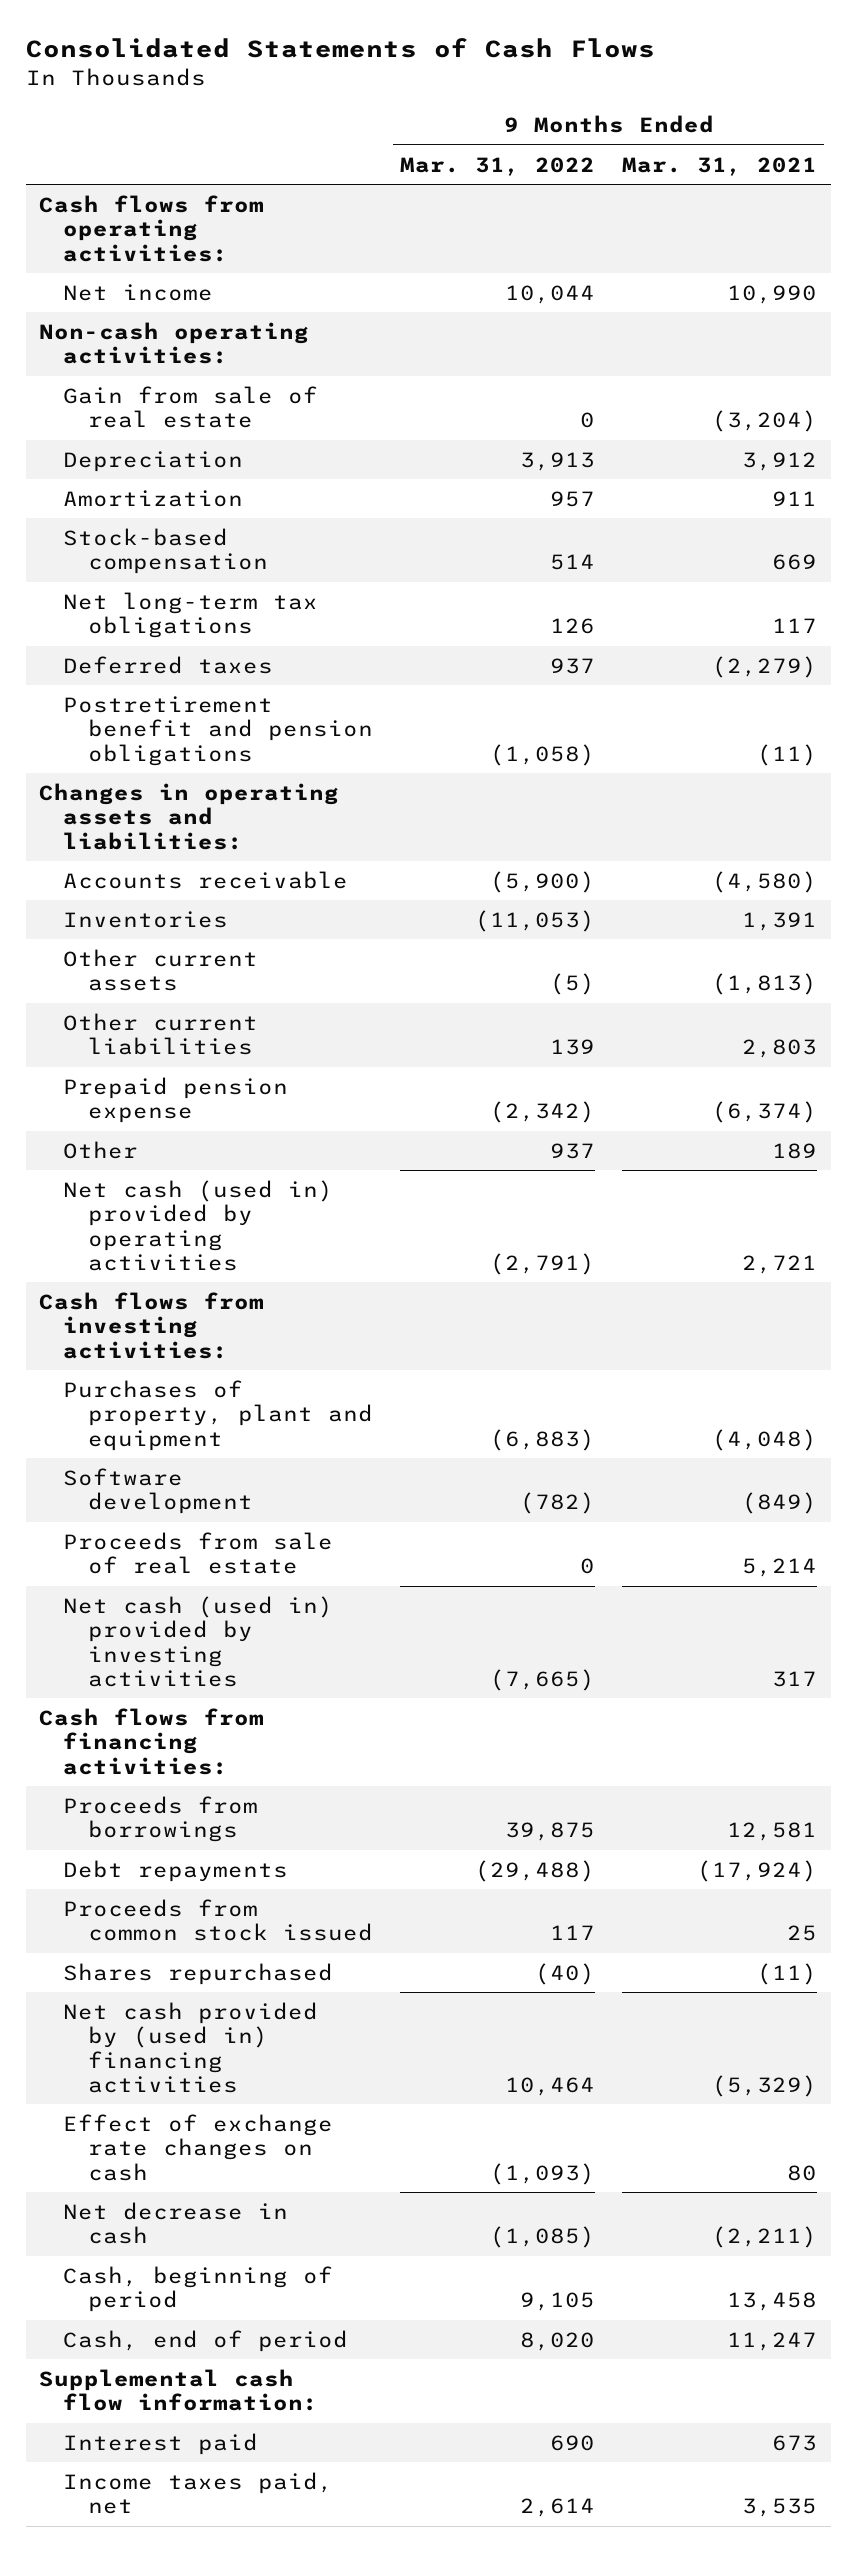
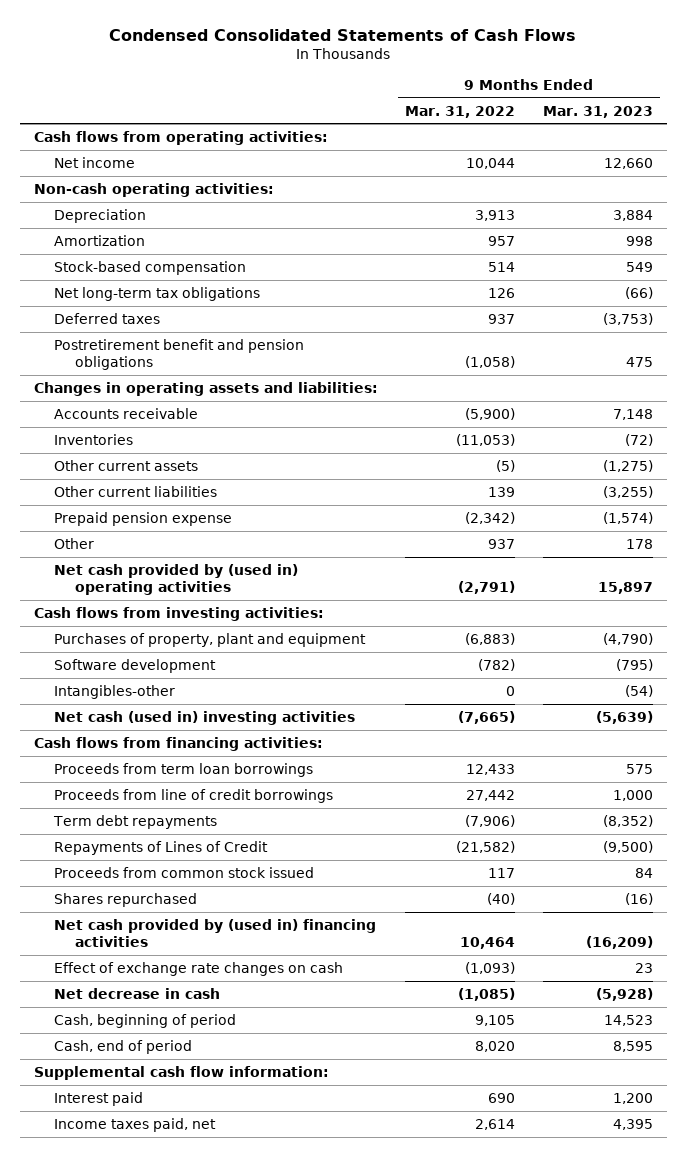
- Consolidated Statements of Cash Flows
+ Condensed Consolidated Statements of Cash Flows
- | 9 Months Ended Mar. 31, 2022 | 9 Months Ended Mar. 31, 2021
+ | 9 Months Ended Mar. 31, 2022 | 9 Months Ended Mar. 31, 2023
- Gain from sale of real estate | 0 | (3,204)
- Net cash (used in) provided by operating activities | (2,791) | 2,721
+ Net cash provided by (used in) operating activities | (2,791) | 15,897
- Proceeds from sale of real estate | 0 | 5,214
- Net cash (used in) provided by investing activities | (7,665) | 317
+ Intangibles-other | 0 | (54)
+ Net cash (used in) investing activities | (7,665) | (5,639)
- Proceeds from borrowings | 39,875 | 12,581
- Debt repayments | (29,488) | (17,924)
+ Proceeds from term loan borrowings | 12,433 | 575
+ Proceeds from line of credit borrowings | 27,442 | 1,000
+ Term debt repayments | (7,906) | (8,352)
+ Repayments of Lines of Credit | (21,582) | (9,500)

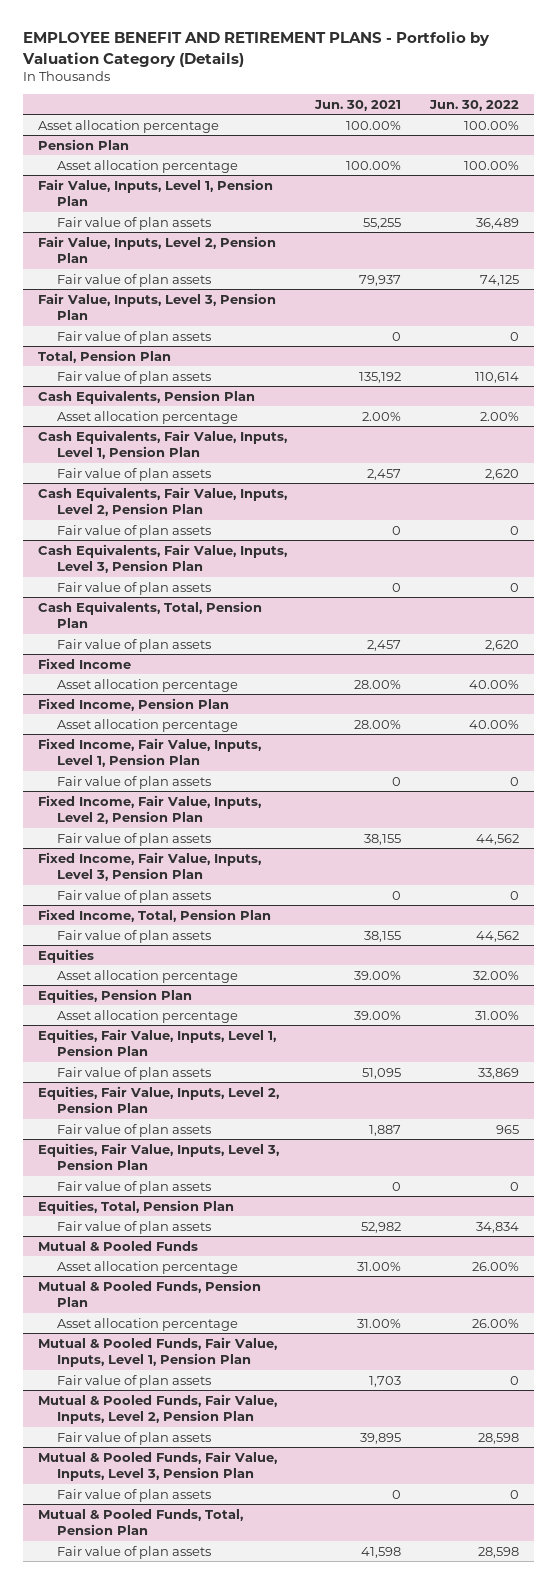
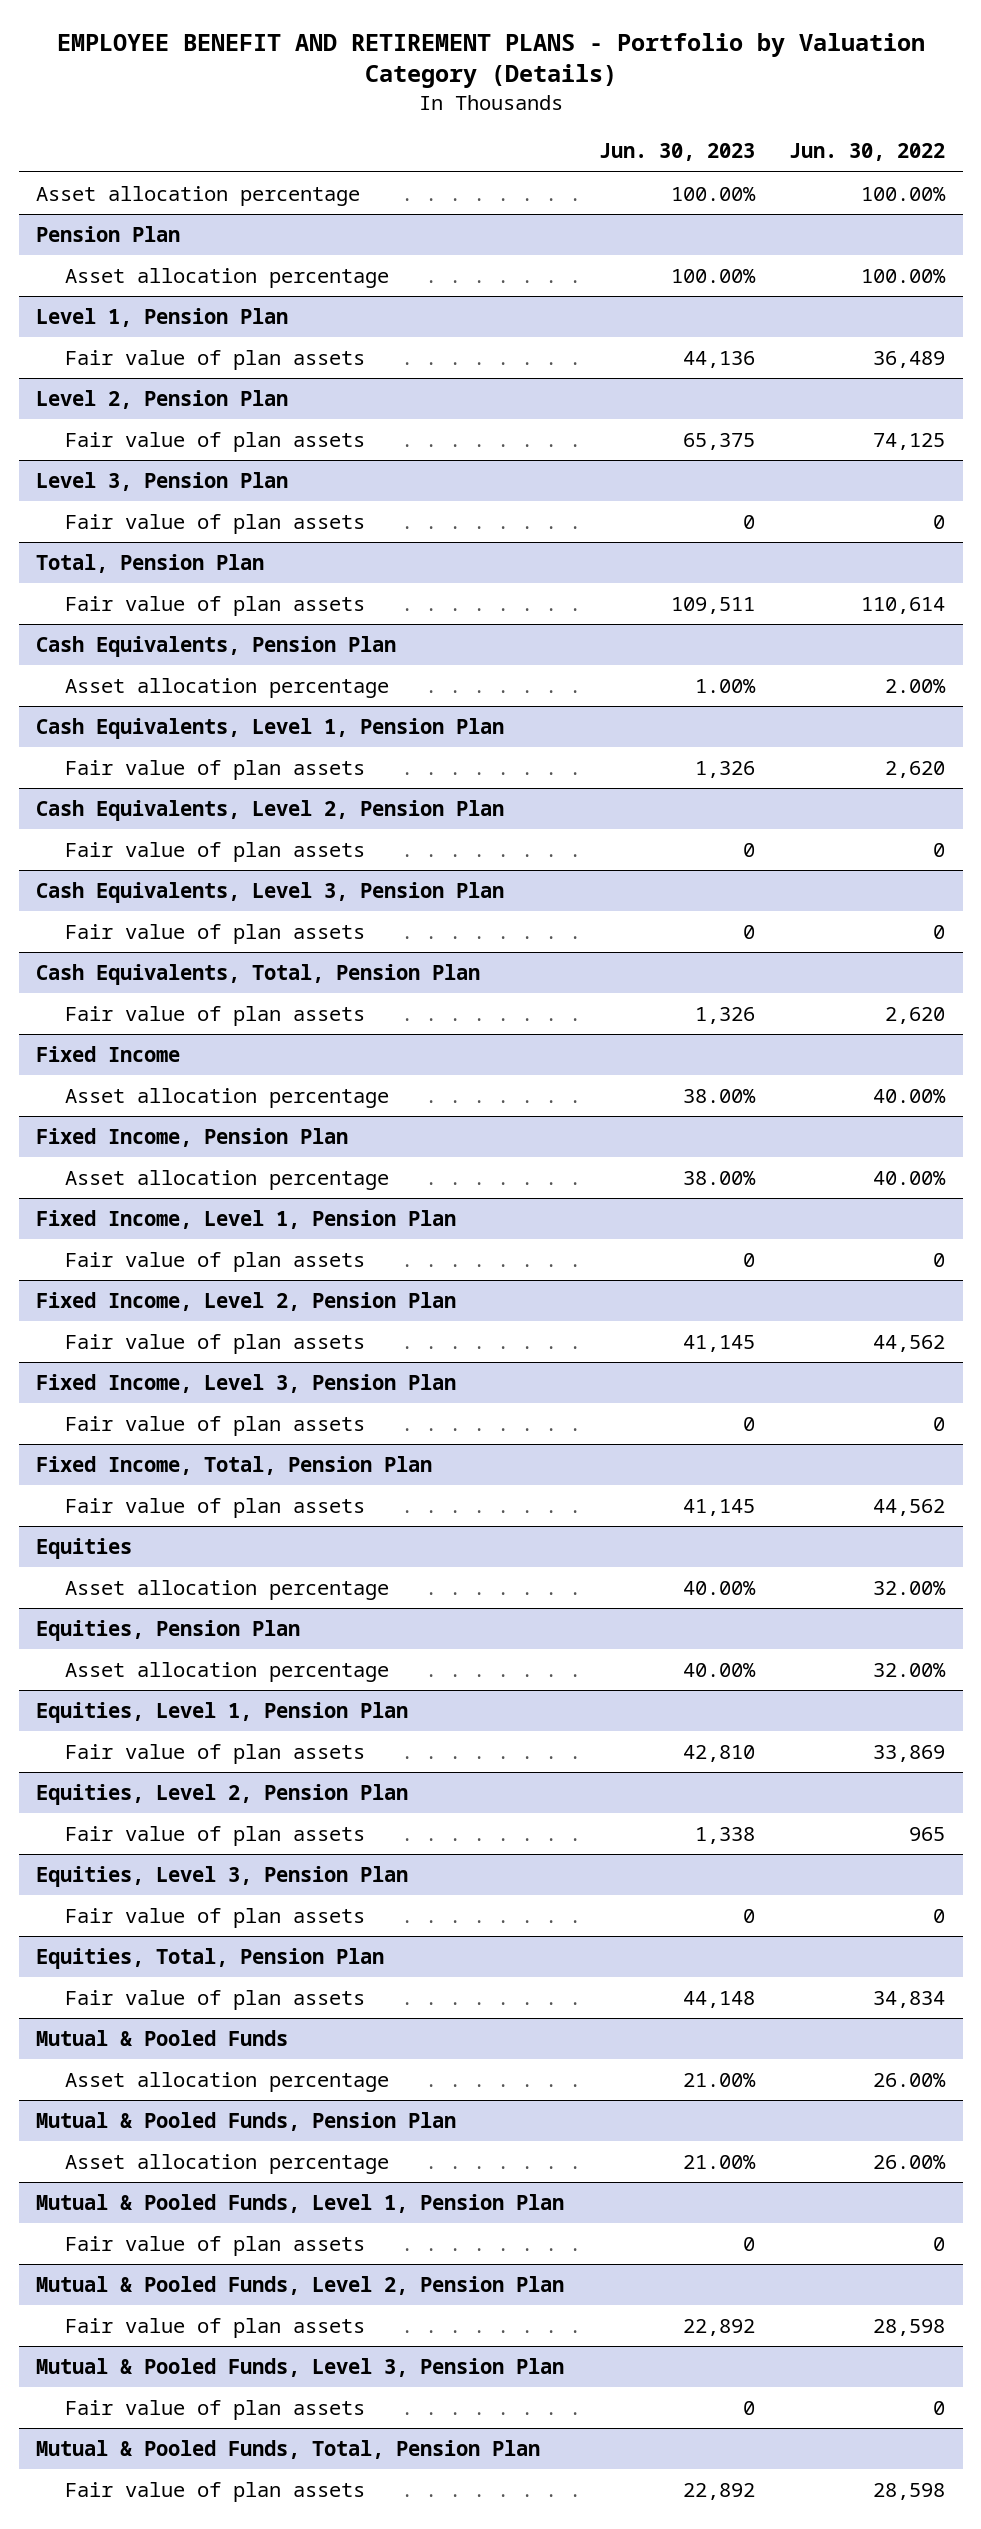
- | Jun. 30, 2021 | Jun. 30, 2022
+ | Jun. 30, 2023 | Jun. 30, 2022
- Fair Value, Inputs, Level 1, Pension Plan
+ Level 1, Pension Plan
- Fair Value, Inputs, Level 2, Pension Plan
+ Level 2, Pension Plan
- Fair Value, Inputs, Level 3, Pension Plan
+ Level 3, Pension Plan
- Cash Equivalents, Fair Value, Inputs, Level 1, Pension Plan
+ Cash Equivalents, Level 1, Pension Plan
- Cash Equivalents, Fair Value, Inputs, Level 2, Pension Plan
+ Cash Equivalents, Level 2, Pension Plan
- Cash Equivalents, Fair Value, Inputs, Level 3, Pension Plan
+ Cash Equivalents, Level 3, Pension Plan
- Fixed Income, Fair Value, Inputs, Level 1, Pension Plan
+ Fixed Income, Level 1, Pension Plan
- Fixed Income, Fair Value, Inputs, Level 2, Pension Plan
+ Fixed Income, Level 2, Pension Plan
- Fixed Income, Fair Value, Inputs, Level 3, Pension Plan
+ Fixed Income, Level 3, Pension Plan
@ Equities, Pension Plan
- Asset allocation percentage | 39.00% | 31.00%
- Equities, Fair Value, Inputs, Level 1, Pension Plan
@ Equities, Pension Plan
+ Asset allocation percentage | 40.00% | 32.00%
+ Equities, Level 1, Pension Plan
- Equities, Fair Value, Inputs, Level 2, Pension Plan
+ Equities, Level 2, Pension Plan
- Equities, Fair Value, Inputs, Level 3, Pension Plan
+ Equities, Level 3, Pension Plan
- Mutual & Pooled Funds, Fair Value, Inputs, Level 1, Pension Plan
+ Mutual & Pooled Funds, Level 1, Pension Plan
- Mutual & Pooled Funds, Fair Value, Inputs, Level 2, Pension Plan
+ Mutual & Pooled Funds, Level 2, Pension Plan
- Mutual & Pooled Funds, Fair Value, Inputs, Level 3, Pension Plan
+ Mutual & Pooled Funds, Level 3, Pension Plan

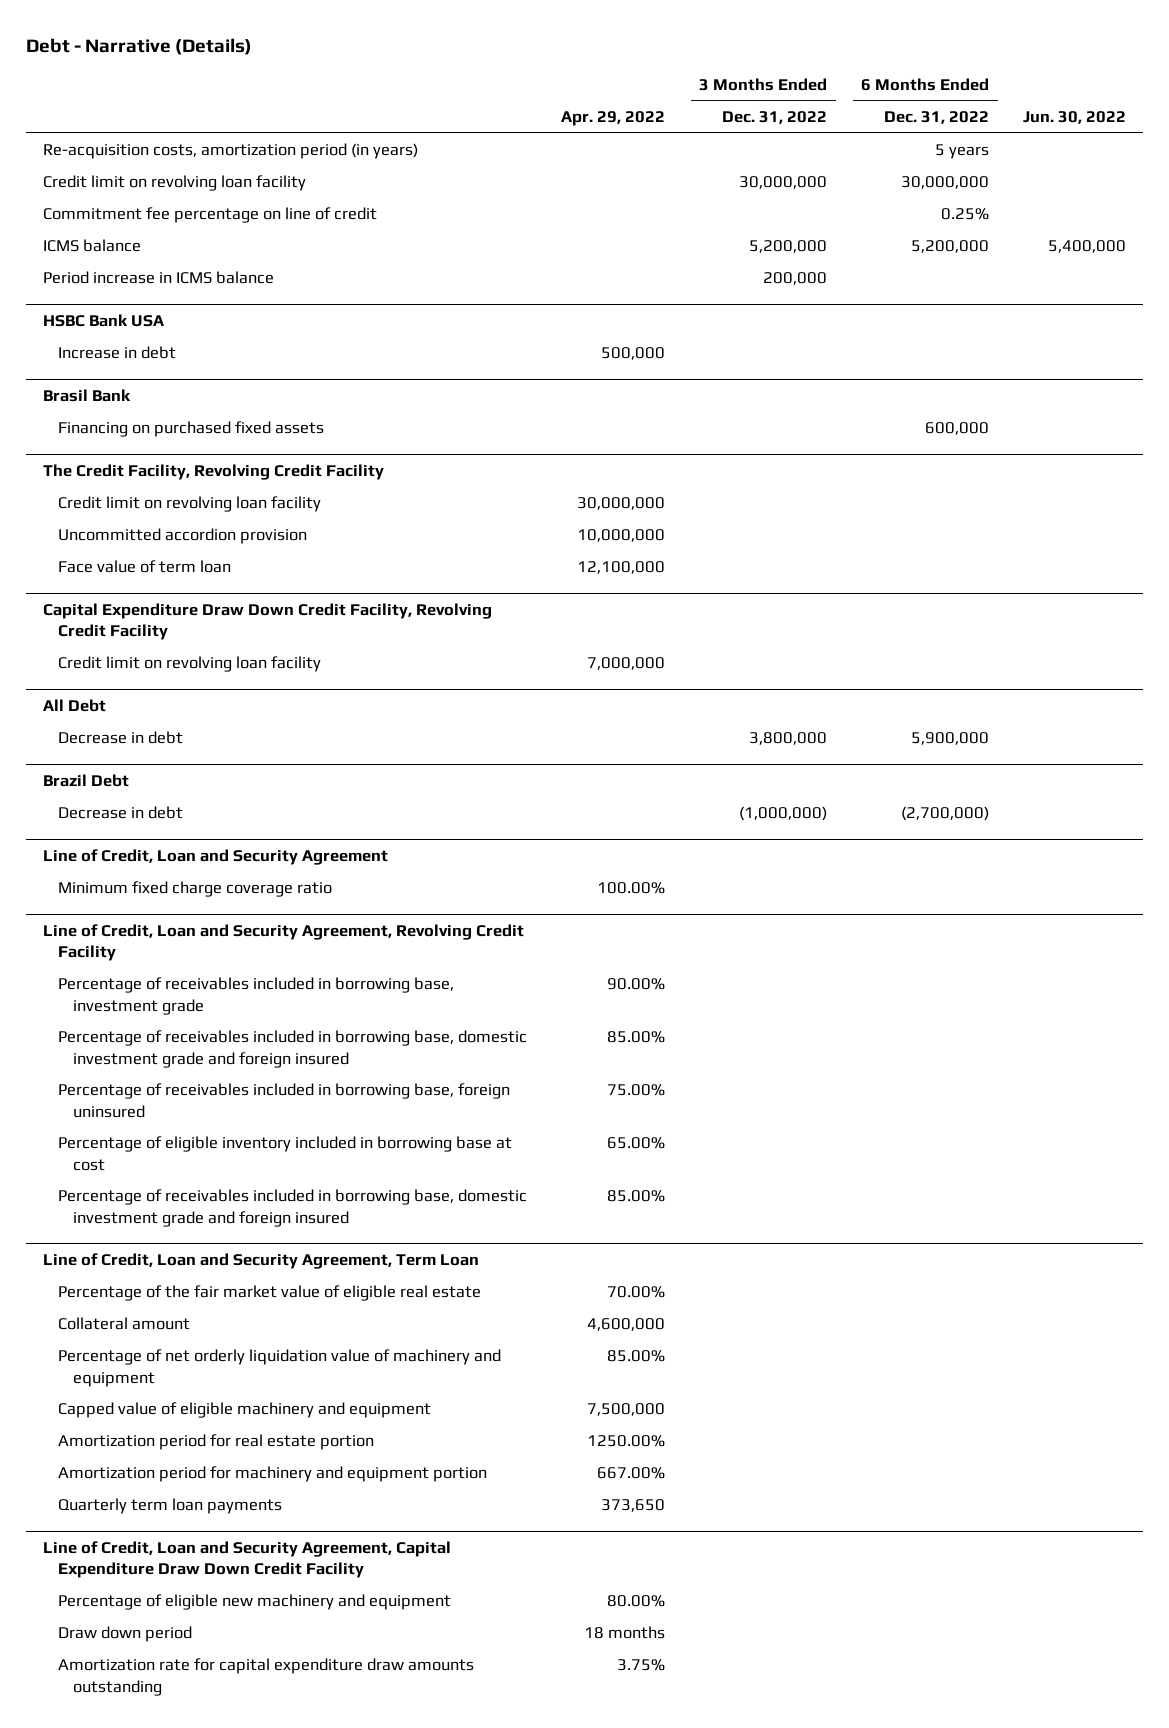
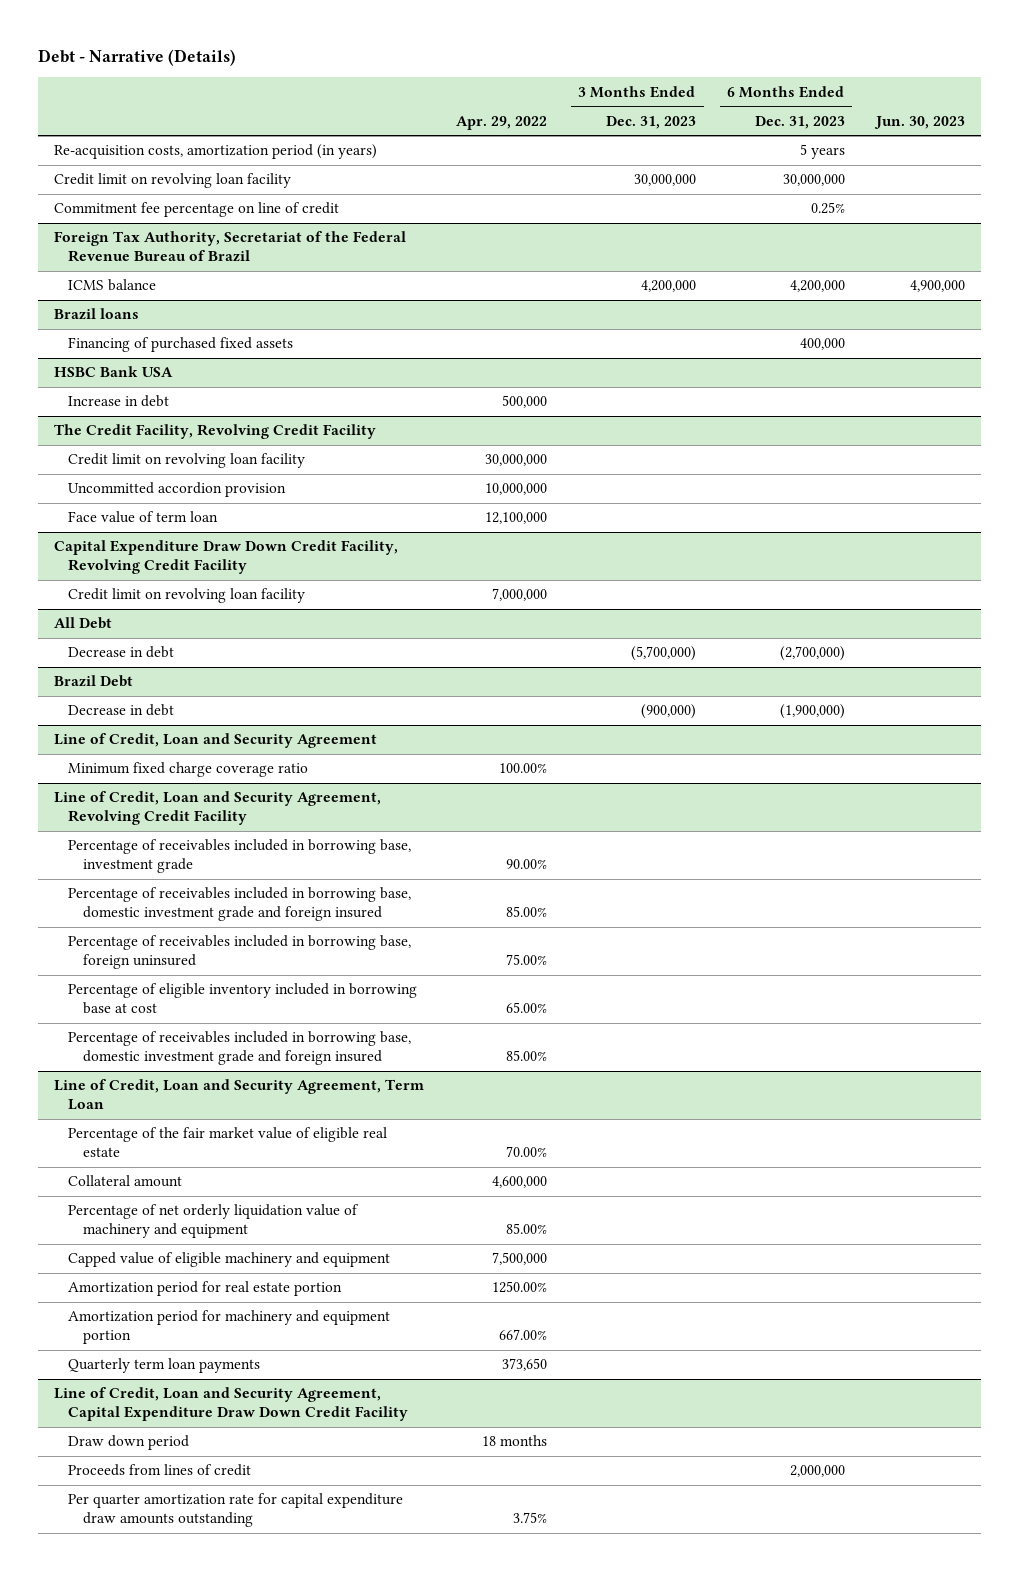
- | Apr. 29, 2022 | 3 Months Ended Dec. 31, 2022 | 6 Months Ended Dec. 31, 2022 | Jun. 30, 2022
+ | Apr. 29, 2022 | 3 Months Ended Dec. 31, 2023 | 6 Months Ended Dec. 31, 2023 | Jun. 30, 2023
+ Foreign Tax Authority, Secretariat of the Federal Revenue Bureau of Brazil
- Period increase in ICMS balance | | 200,000 | |
+ Brazil loans
+ Financing of purchased fixed assets | | | 400,000 |
- Brasil Bank
- Financing on purchased fixed assets | | | 600,000 |
@ Line of Credit, Loan and Security Agreement, Capital Expenditure Draw Down Credit Facility
- Percentage of eligible new machinery and equipment | 80.00% | | |
- Amortization rate for capital expenditure draw amounts outstanding | 3.75% | | |
+ Proceeds from lines of credit | | | 2,000,000 |
+ Per quarter amortization rate for capital expenditure draw amounts outstanding | 3.75% | | |

